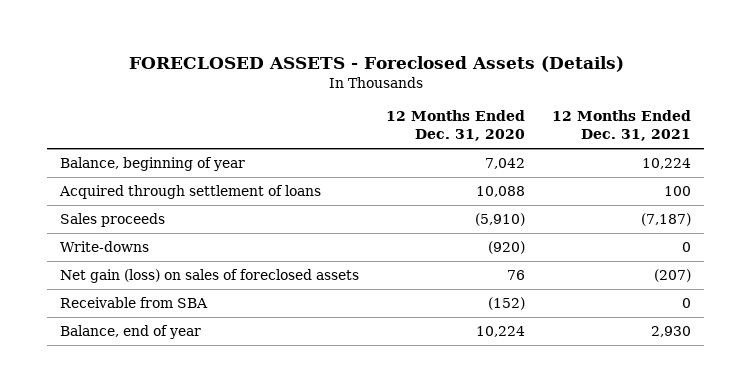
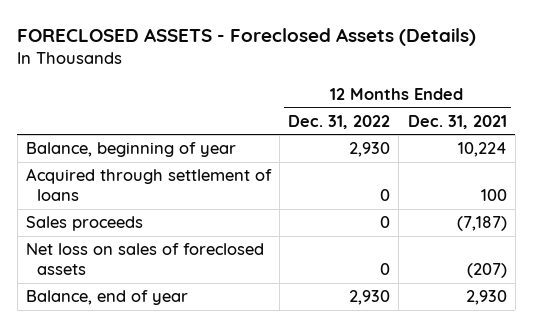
- | 12 Months Ended Dec. 31, 2020 | 12 Months Ended Dec. 31, 2021
+ | 12 Months Ended Dec. 31, 2022 | 12 Months Ended Dec. 31, 2021
- Write-downs | (920) | 0
- Net gain (loss) on sales of foreclosed assets | 76 | (207)
- Receivable from SBA | (152) | 0
+ Net loss on sales of foreclosed assets | 0 | (207)

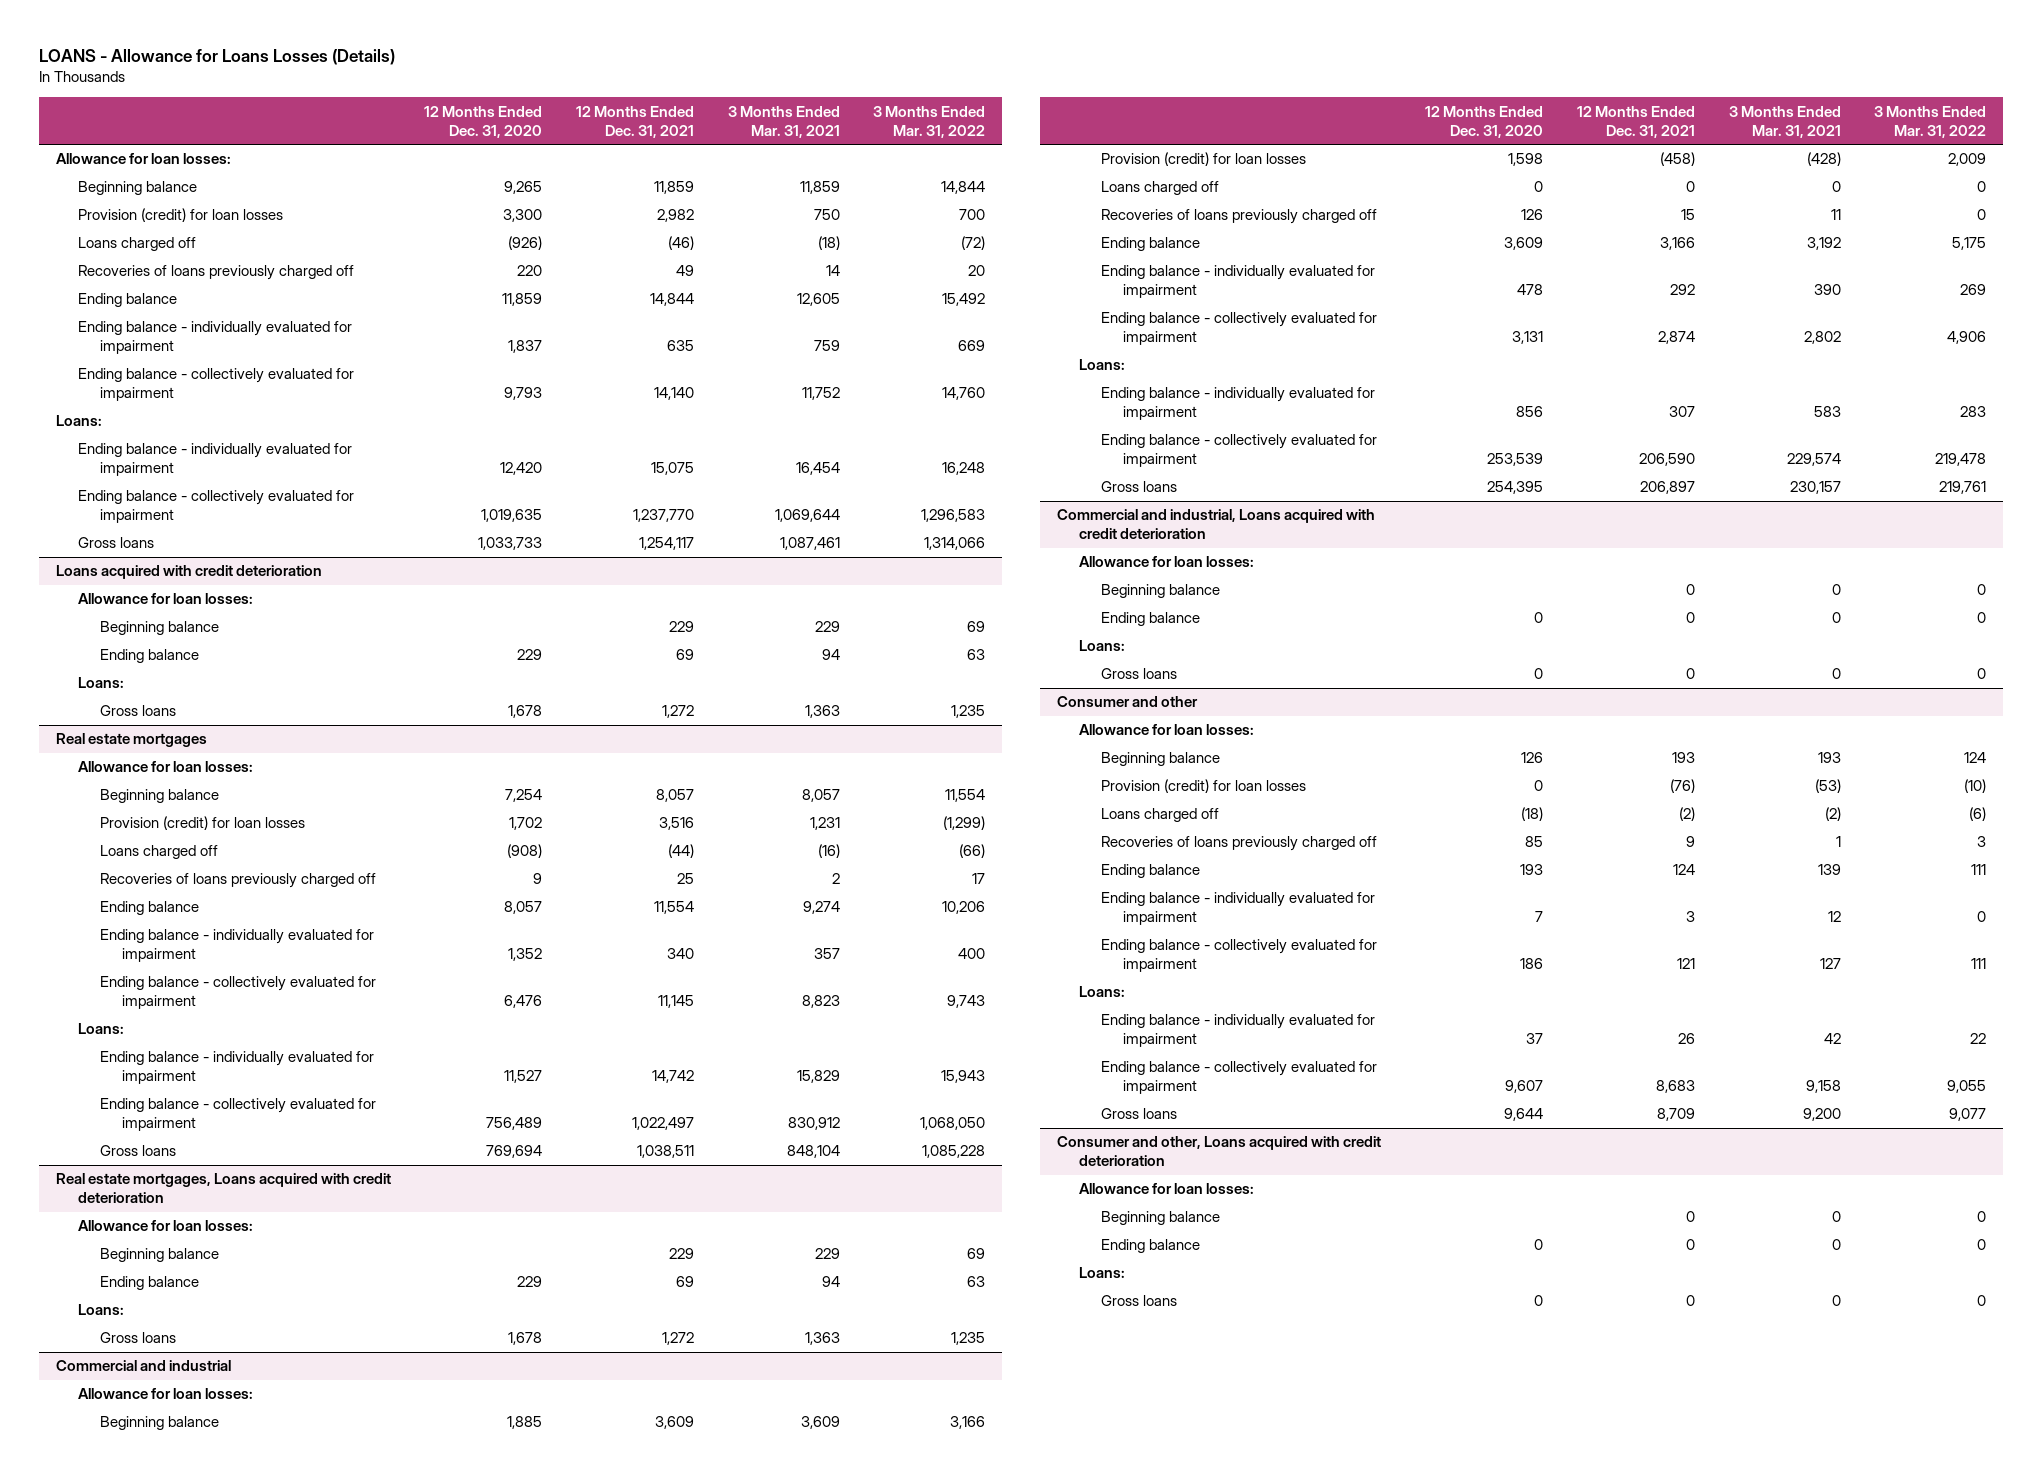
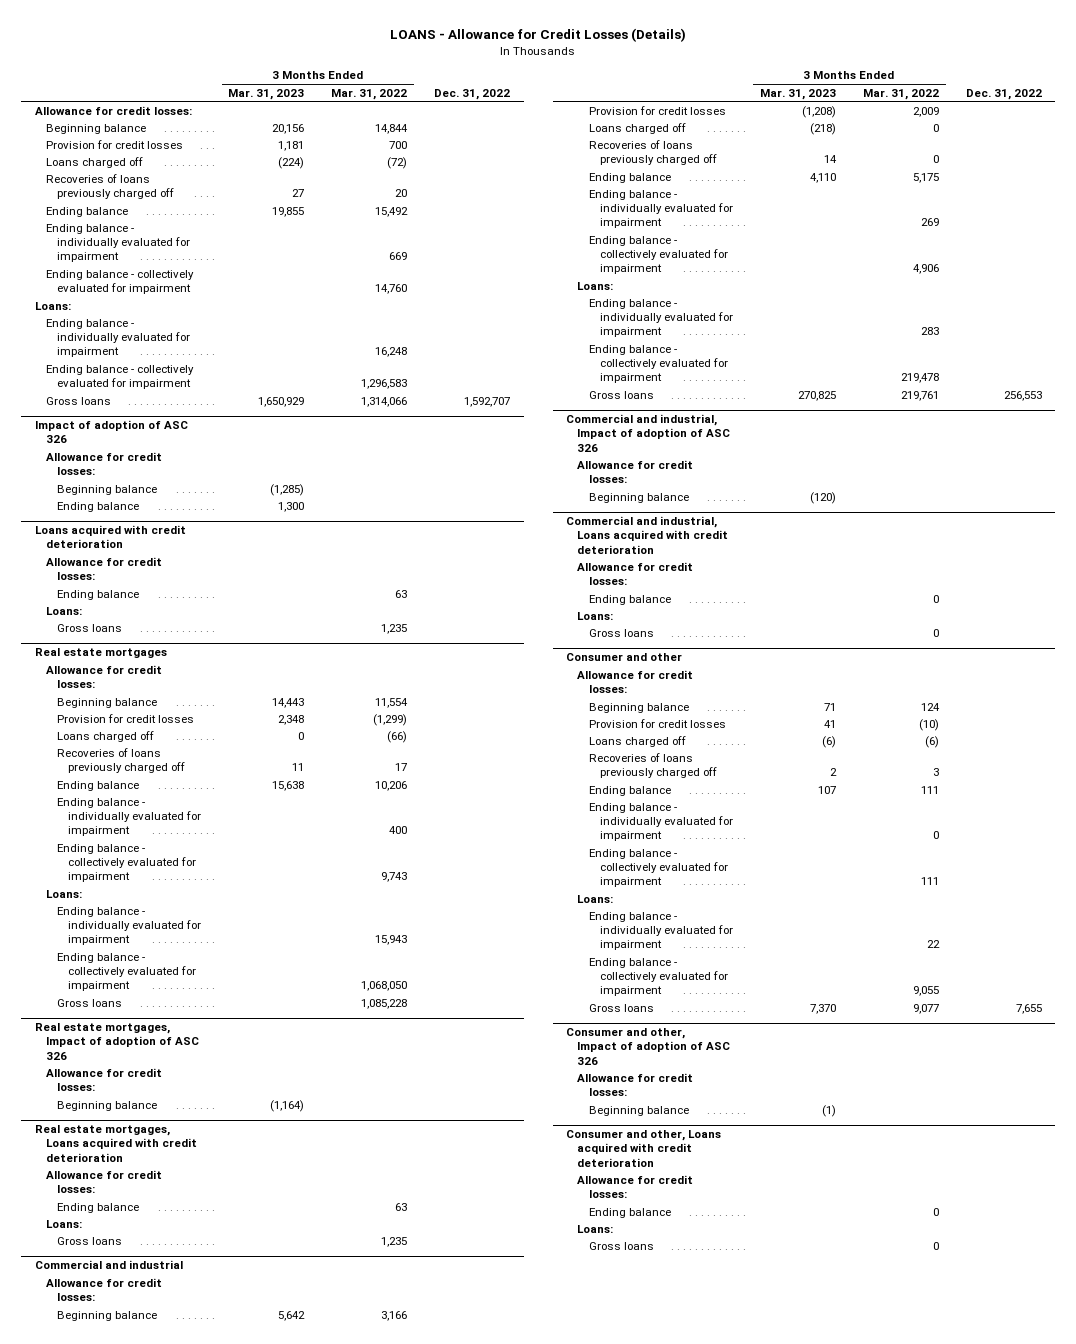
- LOANS - Allowance for Loans Losses (Details)
+ LOANS - Allowance for Credit Losses (Details)
- | 12 Months Ended Dec. 31, 2020 | 12 Months Ended Dec. 31, 2021 | 3 Months Ended Mar. 31, 2021 | 3 Months Ended Mar. 31, 2022
+ | 3 Months Ended Mar. 31, 2023 | 3 Months Ended Mar. 31, 2022 | Dec. 31, 2022
- Allowance for loan losses:
+ Allowance for credit losses:
- Provision (credit) for loan losses | 3,300 | 2,982 | 750 | 700
+ Provision for credit losses | 1,181 | 700 |
+ Impact of adoption of ASC 326
+ Allowance for credit losses:
+ Beginning balance | (1,285) | |
+ Ending balance | 1,300 | |
@ Loans acquired with credit deterioration
- Allowance for loan losses:
- Beginning balance | | 229 | 229 | 69
+ Allowance for credit losses:
@ Real estate mortgages
- Allowance for loan losses:
+ Allowance for credit losses:
- Provision (credit) for loan losses | 1,702 | 3,516 | 1,231 | (1,299)
+ Provision for credit losses | 2,348 | (1,299) |
+ Real estate mortgages, Impact of adoption of ASC 326
+ Allowance for credit losses:
+ Beginning balance | (1,164) | |
@ Real estate mortgages, Loans acquired with credit deterioration
- Allowance for loan losses:
- Beginning balance | | 229 | 229 | 69
+ Allowance for credit losses:
@ Commercial and industrial
- Allowance for loan losses:
+ Allowance for credit losses:
- Provision (credit) for loan losses | 1,598 | (458) | (428) | 2,009
+ Provision for credit losses | (1,208) | 2,009 |
+ Commercial and industrial, Impact of adoption of ASC 326
+ Allowance for credit losses:
+ Beginning balance | (120) | |
@ Commercial and industrial, Loans acquired with credit deterioration
- Allowance for loan losses:
- Beginning balance | | 0 | 0 | 0
+ Allowance for credit losses:
@ Consumer and other
- Allowance for loan losses:
+ Allowance for credit losses:
- Provision (credit) for loan losses | 0 | (76) | (53) | (10)
+ Provision for credit losses | 41 | (10) |
+ Consumer and other, Impact of adoption of ASC 326
+ Allowance for credit losses:
+ Beginning balance | (1) | |
@ Consumer and other, Loans acquired with credit deterioration
- Allowance for loan losses:
- Beginning balance | | 0 | 0 | 0
+ Allowance for credit losses:

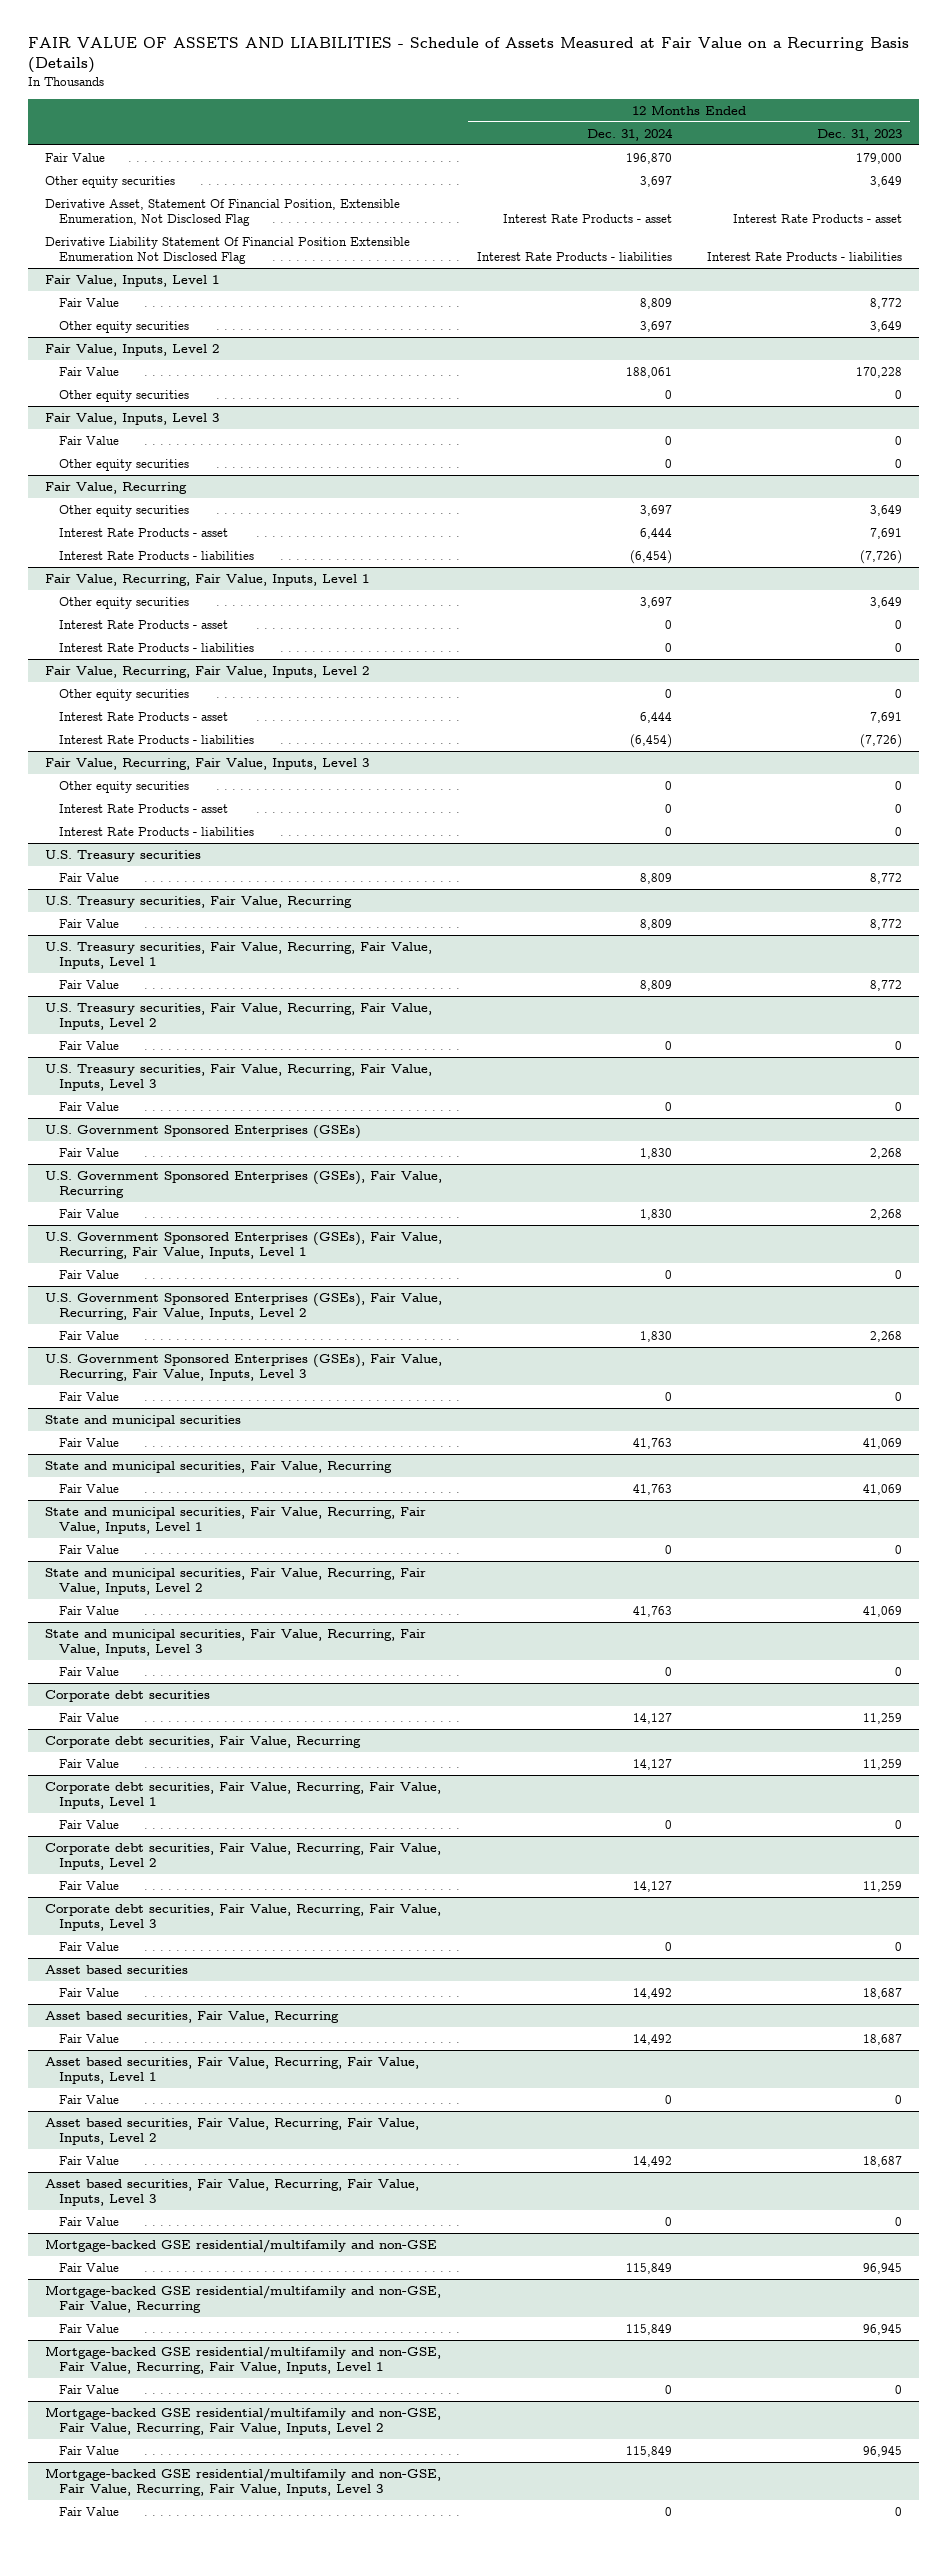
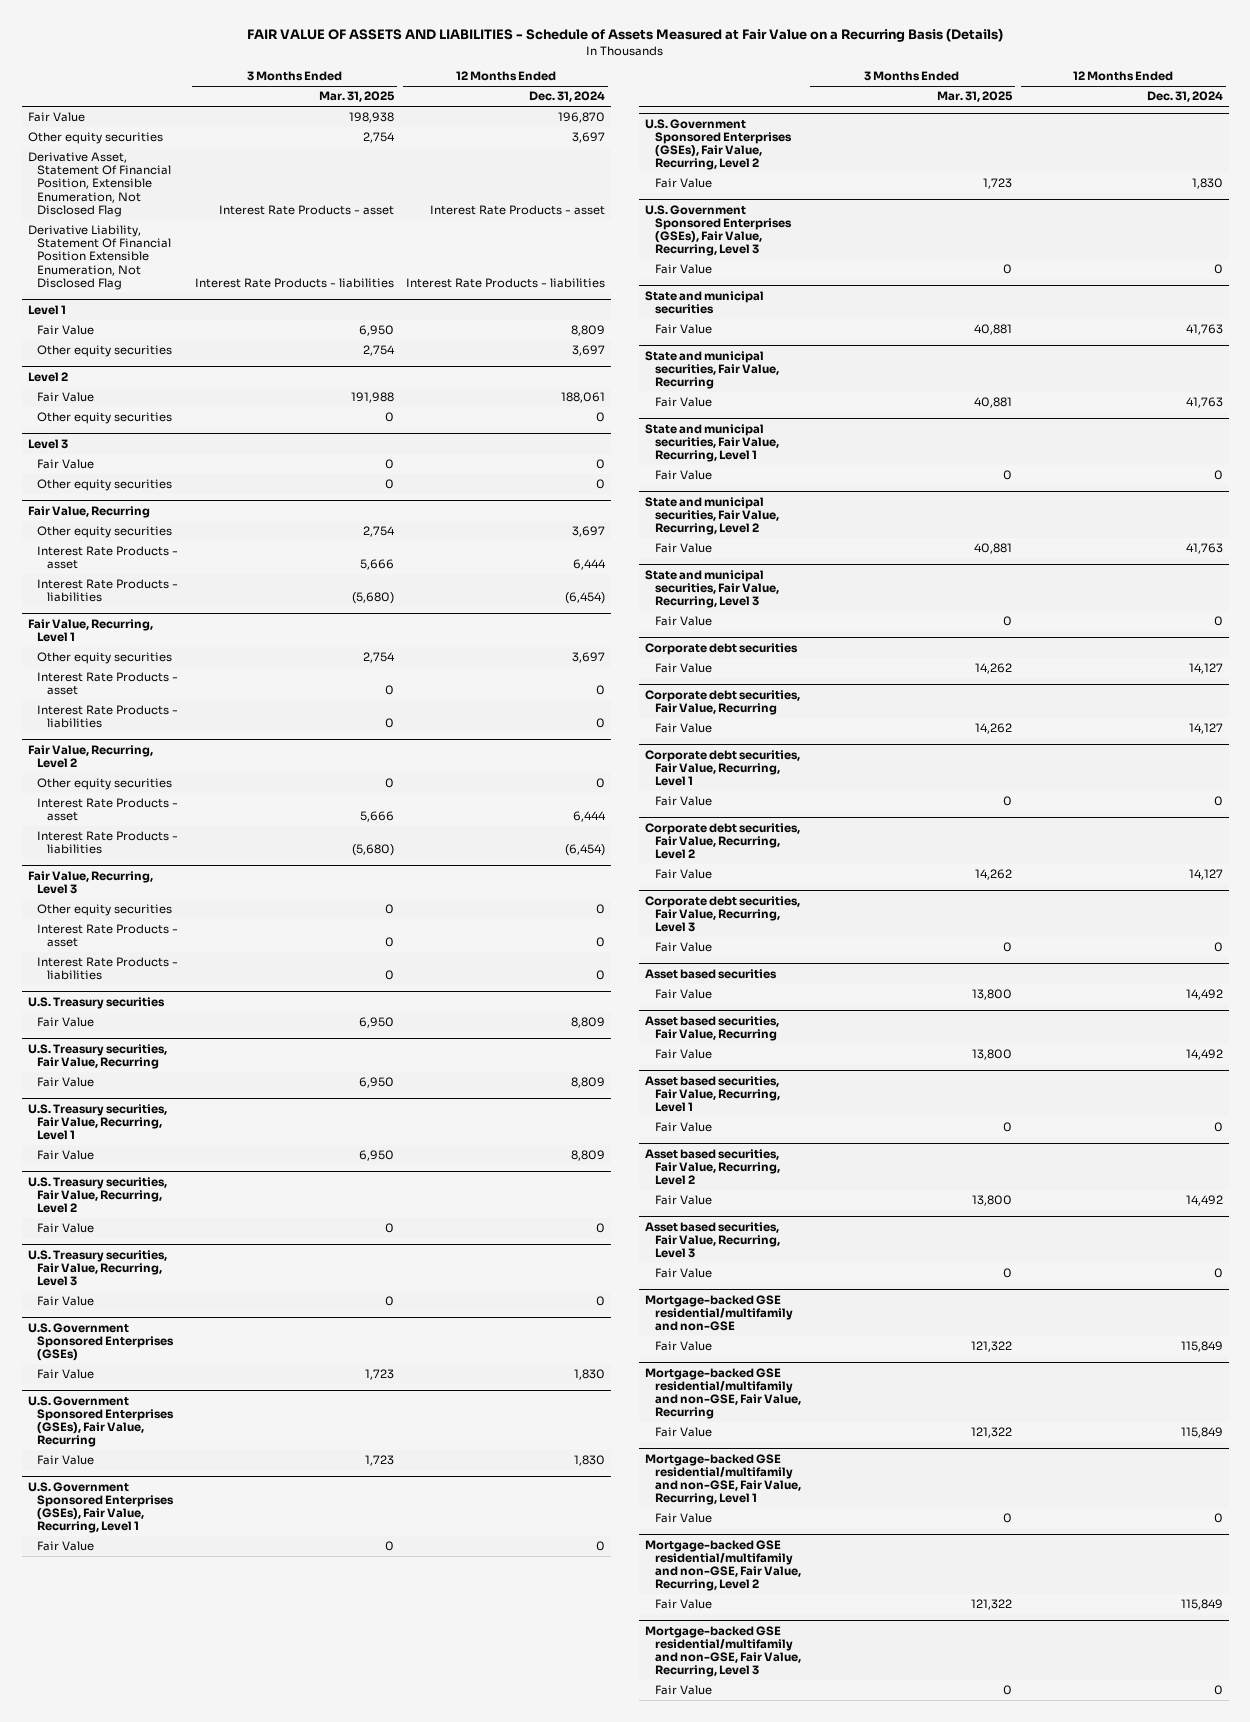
- | 12 Months Ended Dec. 31, 2024 | 12 Months Ended Dec. 31, 2023
+ | 3 Months Ended Mar. 31, 2025 | 12 Months Ended Dec. 31, 2024
- Derivative Liability Statement Of Financial Position Extensible Enumeration Not Disclosed Flag | Interest Rate Products - liabilities | Interest Rate Products - liabilities
- Fair Value, Inputs, Level 1
+ Derivative Liability, Statement Of Financial Position Extensible Enumeration, Not Disclosed Flag | Interest Rate Products - liabilities | Interest Rate Products - liabilities
+ Level 1
- Fair Value, Inputs, Level 2
+ Level 2
- Fair Value, Inputs, Level 3
+ Level 3
- Fair Value, Recurring, Fair Value, Inputs, Level 1
+ Fair Value, Recurring, Level 1
- Fair Value, Recurring, Fair Value, Inputs, Level 2
+ Fair Value, Recurring, Level 2
- Fair Value, Recurring, Fair Value, Inputs, Level 3
+ Fair Value, Recurring, Level 3
- U.S. Treasury securities, Fair Value, Recurring, Fair Value, Inputs, Level 1
+ U.S. Treasury securities, Fair Value, Recurring, Level 1
- U.S. Treasury securities, Fair Value, Recurring, Fair Value, Inputs, Level 2
+ U.S. Treasury securities, Fair Value, Recurring, Level 2
- U.S. Treasury securities, Fair Value, Recurring, Fair Value, Inputs, Level 3
+ U.S. Treasury securities, Fair Value, Recurring, Level 3
- U.S. Government Sponsored Enterprises (GSEs), Fair Value, Recurring, Fair Value, Inputs, Level 1
+ U.S. Government Sponsored Enterprises (GSEs), Fair Value, Recurring, Level 1
- U.S. Government Sponsored Enterprises (GSEs), Fair Value, Recurring, Fair Value, Inputs, Level 2
+ U.S. Government Sponsored Enterprises (GSEs), Fair Value, Recurring, Level 2
- U.S. Government Sponsored Enterprises (GSEs), Fair Value, Recurring, Fair Value, Inputs, Level 3
+ U.S. Government Sponsored Enterprises (GSEs), Fair Value, Recurring, Level 3
- State and municipal securities, Fair Value, Recurring, Fair Value, Inputs, Level 1
+ State and municipal securities, Fair Value, Recurring, Level 1
- State and municipal securities, Fair Value, Recurring, Fair Value, Inputs, Level 2
+ State and municipal securities, Fair Value, Recurring, Level 2
- State and municipal securities, Fair Value, Recurring, Fair Value, Inputs, Level 3
+ State and municipal securities, Fair Value, Recurring, Level 3
- Corporate debt securities, Fair Value, Recurring, Fair Value, Inputs, Level 1
+ Corporate debt securities, Fair Value, Recurring, Level 1
- Corporate debt securities, Fair Value, Recurring, Fair Value, Inputs, Level 2
+ Corporate debt securities, Fair Value, Recurring, Level 2
- Corporate debt securities, Fair Value, Recurring, Fair Value, Inputs, Level 3
+ Corporate debt securities, Fair Value, Recurring, Level 3
- Asset based securities, Fair Value, Recurring, Fair Value, Inputs, Level 1
+ Asset based securities, Fair Value, Recurring, Level 1
- Asset based securities, Fair Value, Recurring, Fair Value, Inputs, Level 2
+ Asset based securities, Fair Value, Recurring, Level 2
- Asset based securities, Fair Value, Recurring, Fair Value, Inputs, Level 3
+ Asset based securities, Fair Value, Recurring, Level 3
- Mortgage-backed GSE residential/multifamily and non-GSE, Fair Value, Recurring, Fair Value, Inputs, Level 1
+ Mortgage-backed GSE residential/multifamily and non-GSE, Fair Value, Recurring, Level 1
- Mortgage-backed GSE residential/multifamily and non-GSE, Fair Value, Recurring, Fair Value, Inputs, Level 2
+ Mortgage-backed GSE residential/multifamily and non-GSE, Fair Value, Recurring, Level 2
- Mortgage-backed GSE residential/multifamily and non-GSE, Fair Value, Recurring, Fair Value, Inputs, Level 3
+ Mortgage-backed GSE residential/multifamily and non-GSE, Fair Value, Recurring, Level 3

